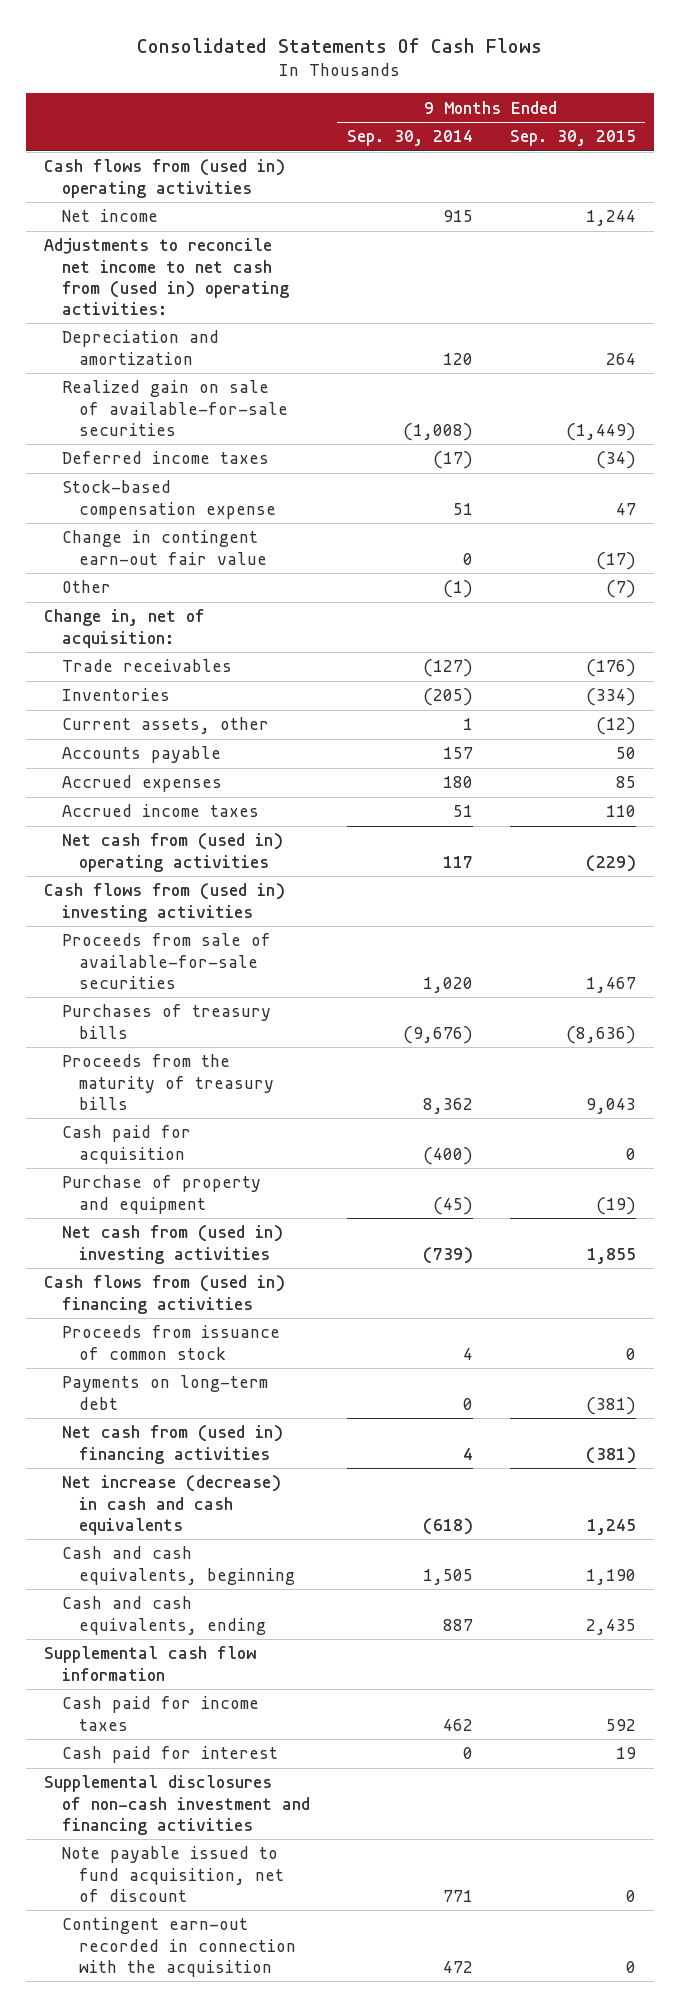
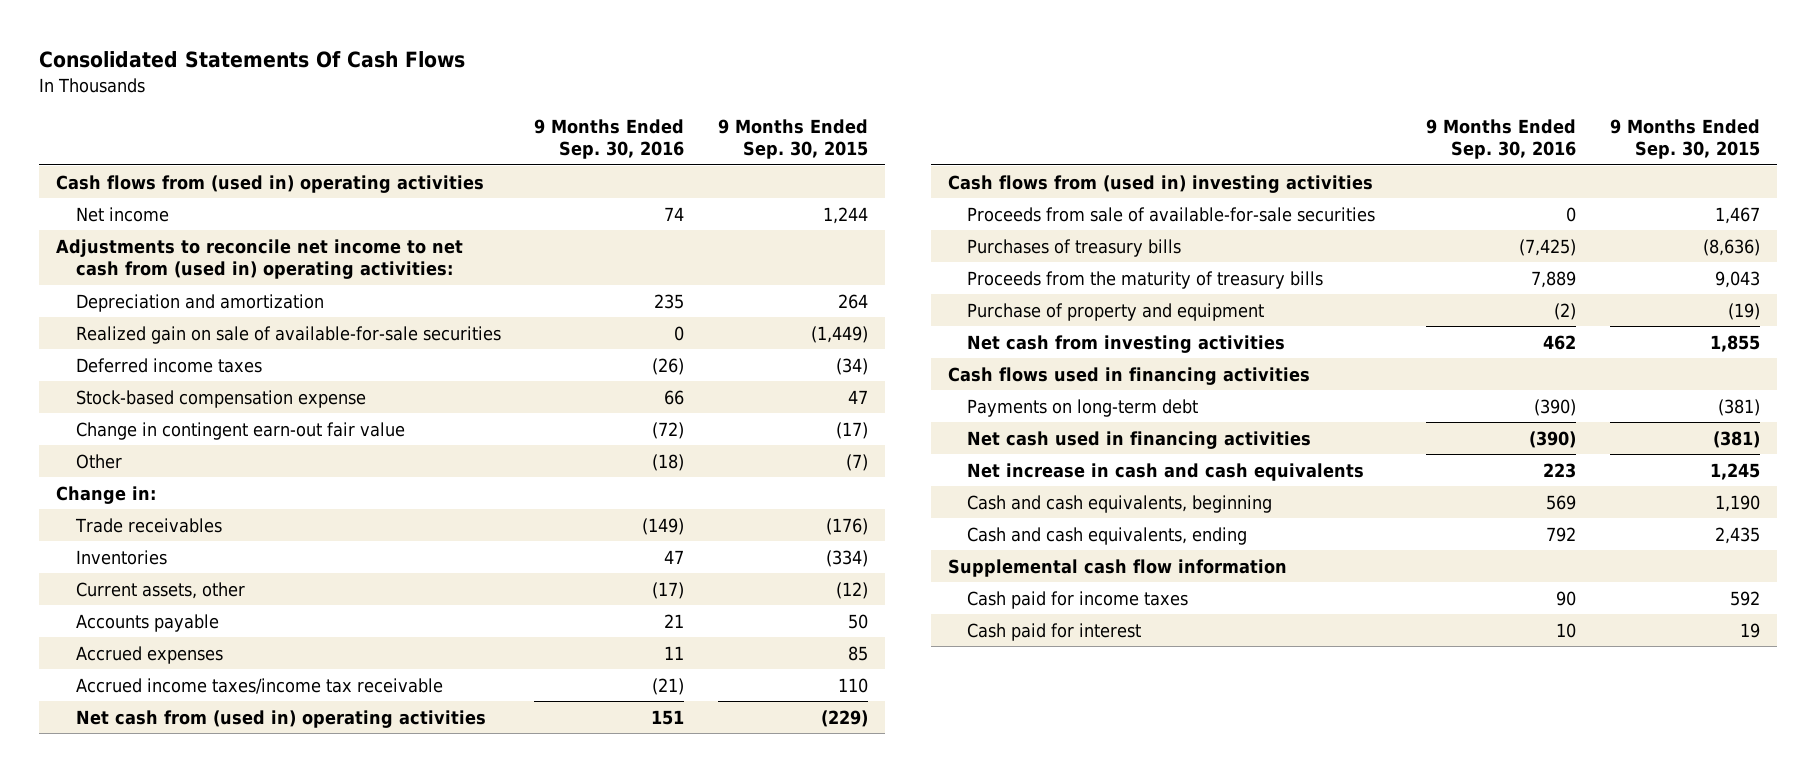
- | 9 Months Ended Sep. 30, 2014 | 9 Months Ended Sep. 30, 2015
+ | 9 Months Ended Sep. 30, 2016 | 9 Months Ended Sep. 30, 2015
- Change in, net of acquisition:
+ Change in:
- Accrued income taxes | 51 | 110
+ Accrued income taxes/income tax receivable | (21) | 110
- Cash paid for acquisition | (400) | 0
- Net cash from (used in) investing activities | (739) | 1,855
- Cash flows from (used in) financing activities
- Proceeds from issuance of common stock | 4 | 0
+ Net cash from investing activities | 462 | 1,855
+ Cash flows used in financing activities
- Net cash from (used in) financing activities | 4 | (381)
- Net increase (decrease) in cash and cash equivalents | (618) | 1,245
+ Net cash used in financing activities | (390) | (381)
+ Net increase in cash and cash equivalents | 223 | 1,245
- Supplemental disclosures of non-cash investment and financing activities
- Note payable issued to fund acquisition, net of discount | 771 | 0
- Contingent earn-out recorded in connection with the acquisition | 472 | 0

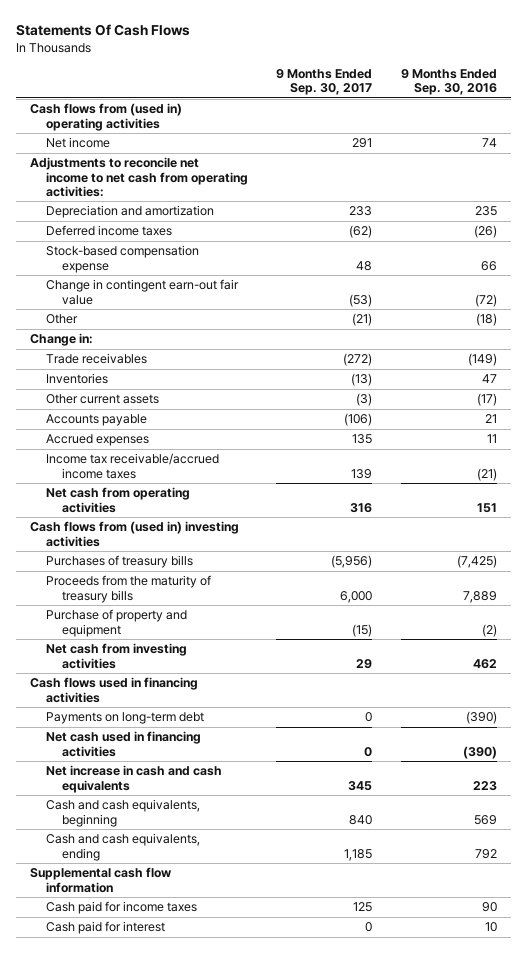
- Consolidated Statements Of Cash Flows
+ Statements Of Cash Flows
- | 9 Months Ended Sep. 30, 2016 | 9 Months Ended Sep. 30, 2015
+ | 9 Months Ended Sep. 30, 2017 | 9 Months Ended Sep. 30, 2016
- Adjustments to reconcile net income to net cash from (used in) operating activities:
+ Adjustments to reconcile net income to net cash from operating activities:
- Realized gain on sale of available-for-sale securities | 0 | (1,449)
- Current assets, other | (17) | (12)
+ Other current assets | (3) | (17)
- Accrued income taxes/income tax receivable | (21) | 110
- Net cash from (used in) operating activities | 151 | (229)
+ Income tax receivable/accrued income taxes | 139 | (21)
+ Net cash from operating activities | 316 | 151
- Proceeds from sale of available-for-sale securities | 0 | 1,467

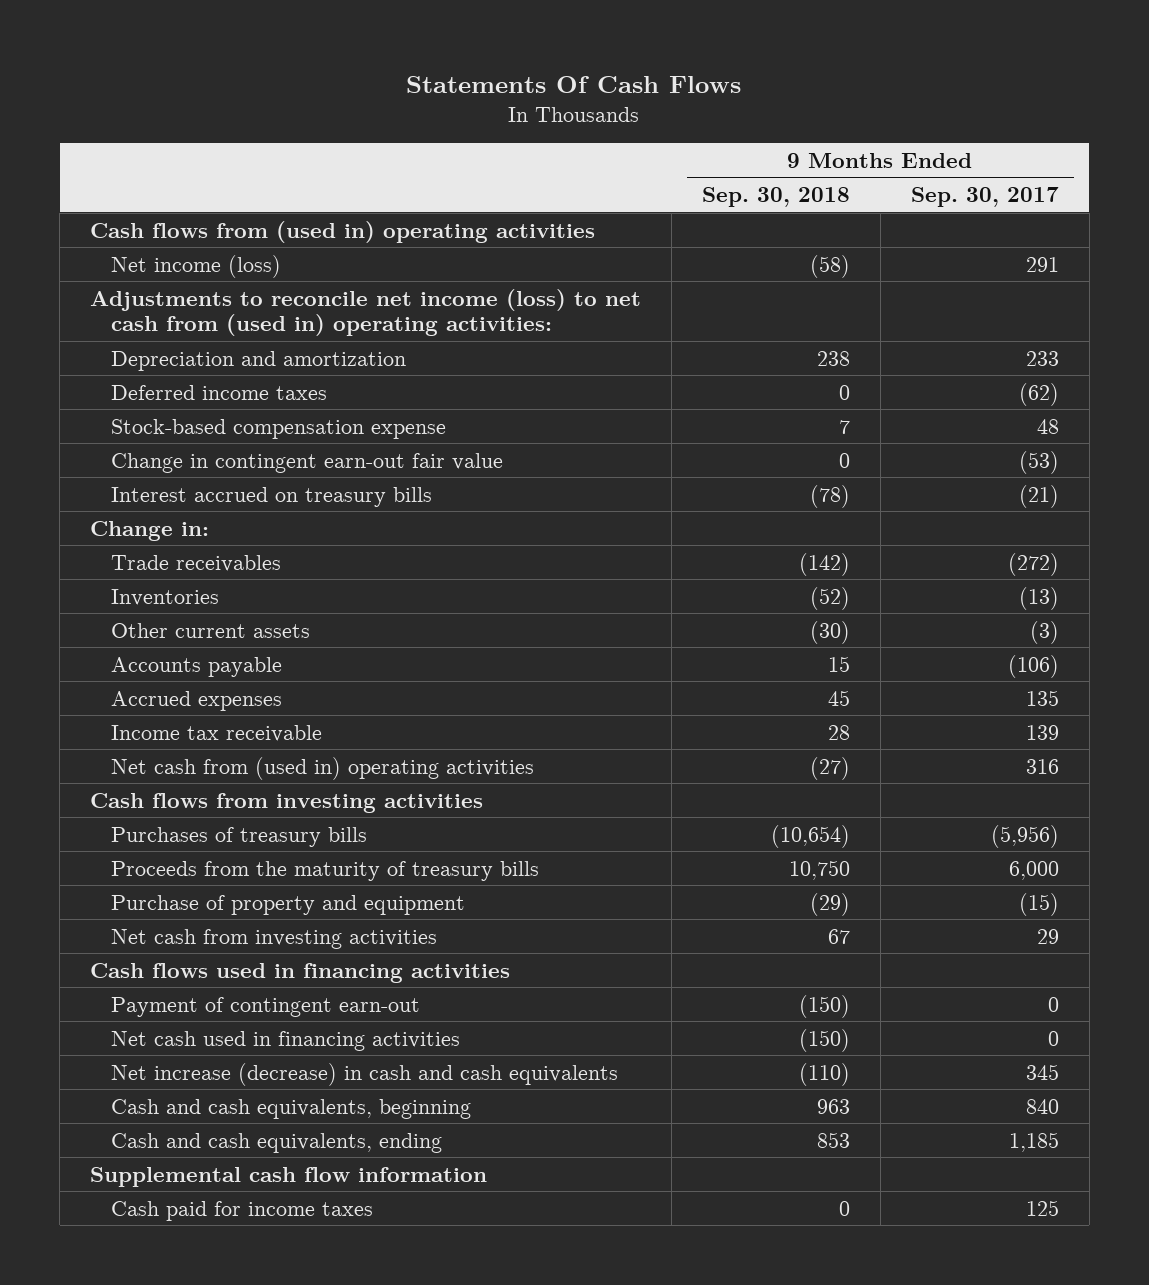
- | 9 Months Ended Sep. 30, 2017 | 9 Months Ended Sep. 30, 2016
+ | 9 Months Ended Sep. 30, 2018 | 9 Months Ended Sep. 30, 2017
- Net income | 291 | 74
- Adjustments to reconcile net income to net cash from operating activities:
+ Net income (loss) | (58) | 291
+ Adjustments to reconcile net income (loss) to net cash from (used in) operating activities:
- Other | (21) | (18)
+ Interest accrued on treasury bills | (78) | (21)
- Income tax receivable/accrued income taxes | 139 | (21)
- Net cash from operating activities | 316 | 151
- Cash flows from (used in) investing activities
+ Income tax receivable | 28 | 139
+ Net cash from (used in) operating activities | (27) | 316
+ Cash flows from investing activities
- Payments on long-term debt | 0 | (390)
+ Payment of contingent earn-out | (150) | 0
- Net increase in cash and cash equivalents | 345 | 223
+ Net increase (decrease) in cash and cash equivalents | (110) | 345
- Cash paid for interest | 0 | 10

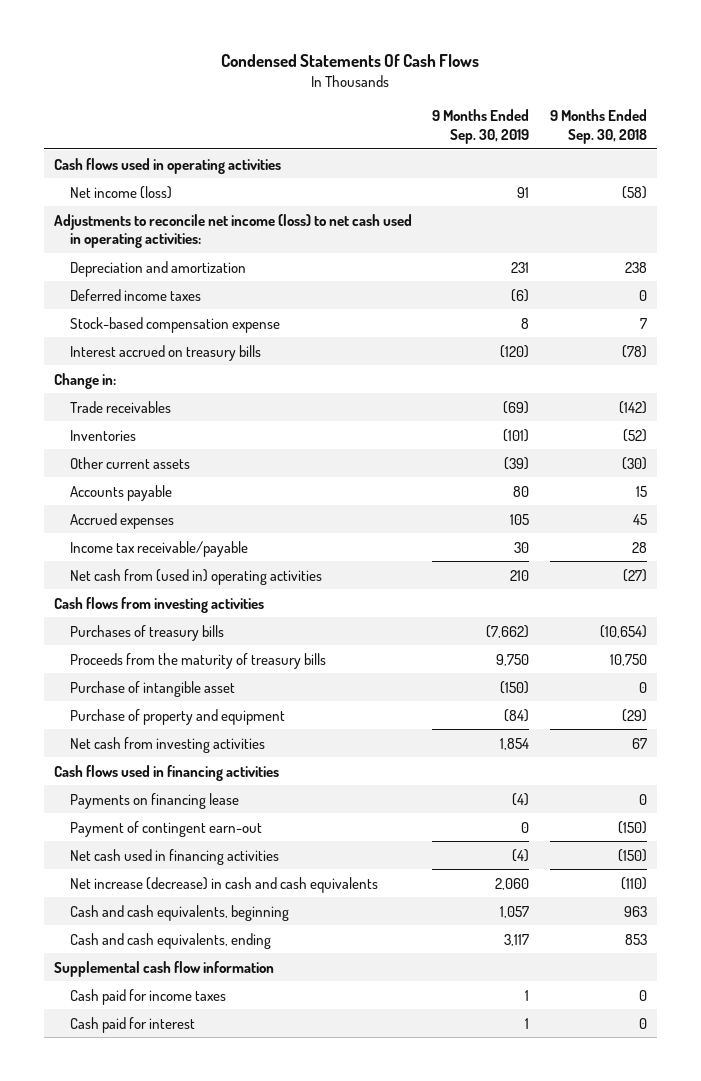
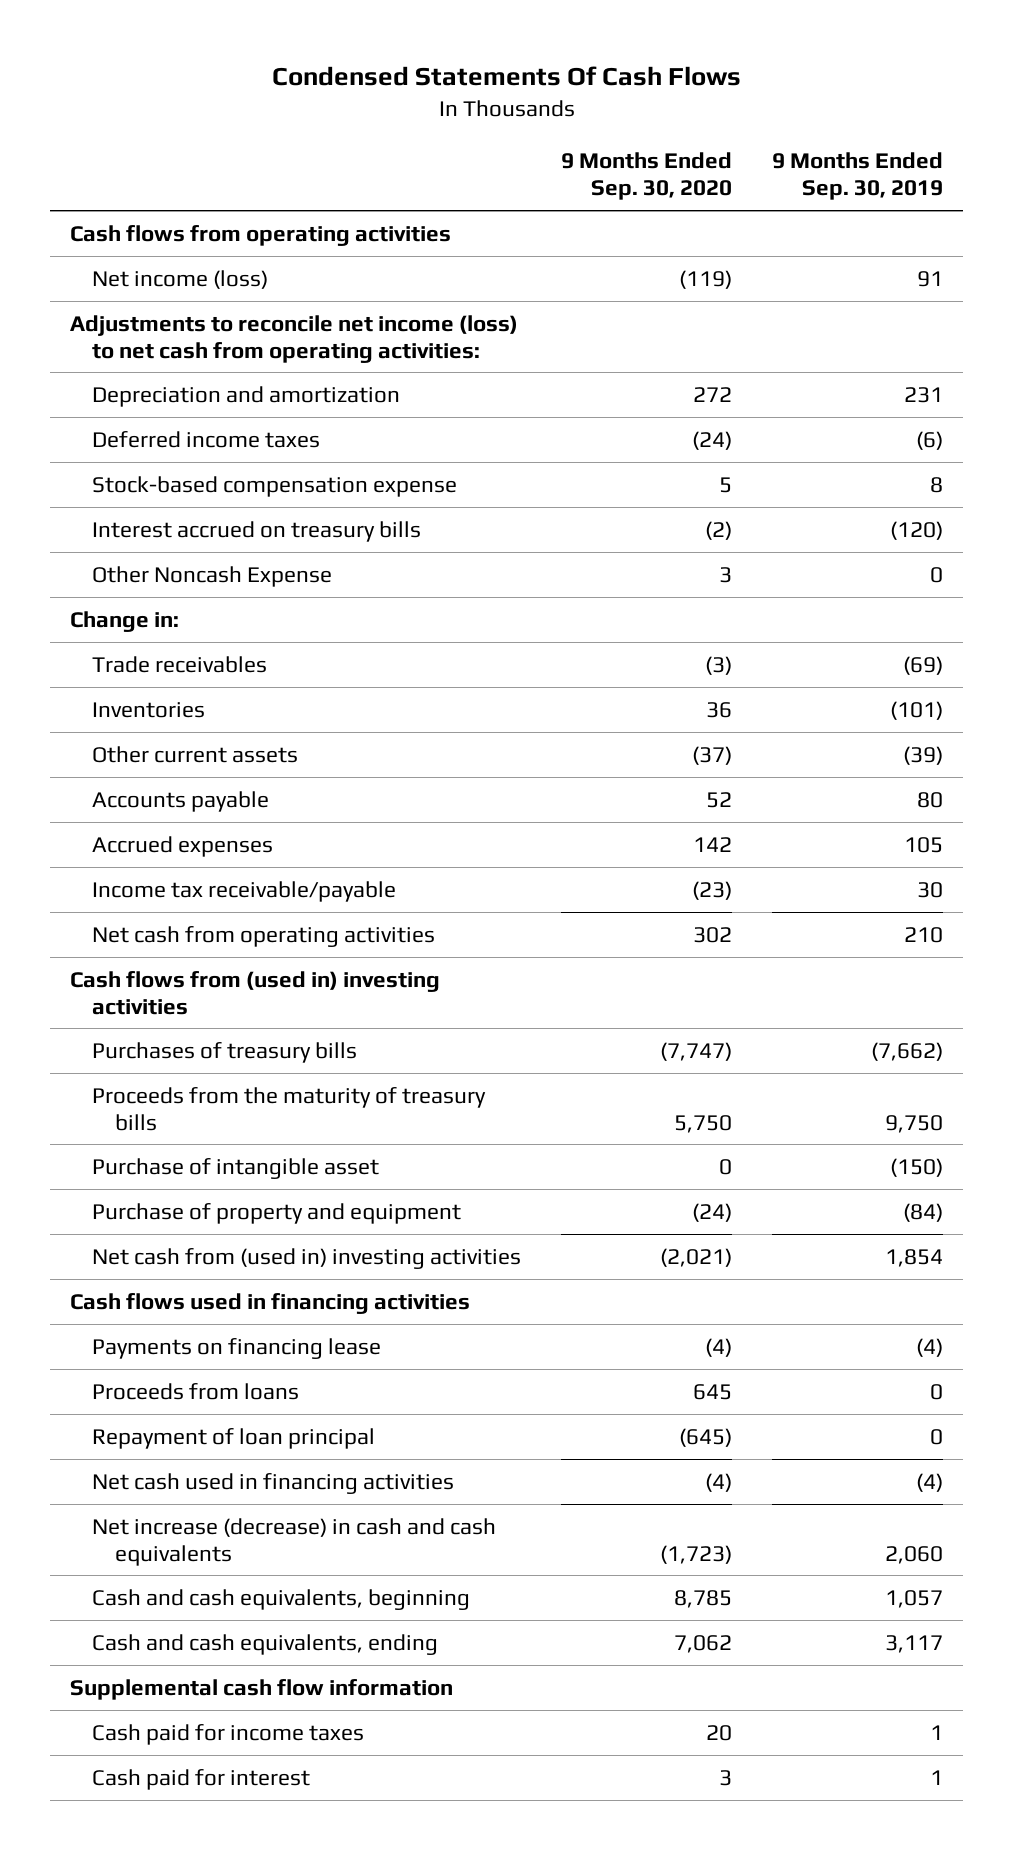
- | 9 Months Ended Sep. 30, 2019 | 9 Months Ended Sep. 30, 2018
+ | 9 Months Ended Sep. 30, 2020 | 9 Months Ended Sep. 30, 2019
- Cash flows used in operating activities
+ Cash flows from operating activities
- Adjustments to reconcile net income (loss) to net cash used in operating activities:
+ Adjustments to reconcile net income (loss) to net cash from operating activities:
+ Other Noncash Expense | 3 | 0
- Net cash from (used in) operating activities | 210 | (27)
- Cash flows from investing activities
+ Net cash from operating activities | 302 | 210
+ Cash flows from (used in) investing activities
- Net cash from investing activities | 1,854 | 67
+ Net cash from (used in) investing activities | (2,021) | 1,854
- Payment of contingent earn-out | 0 | (150)
+ Proceeds from loans | 645 | 0
+ Repayment of loan principal | (645) | 0

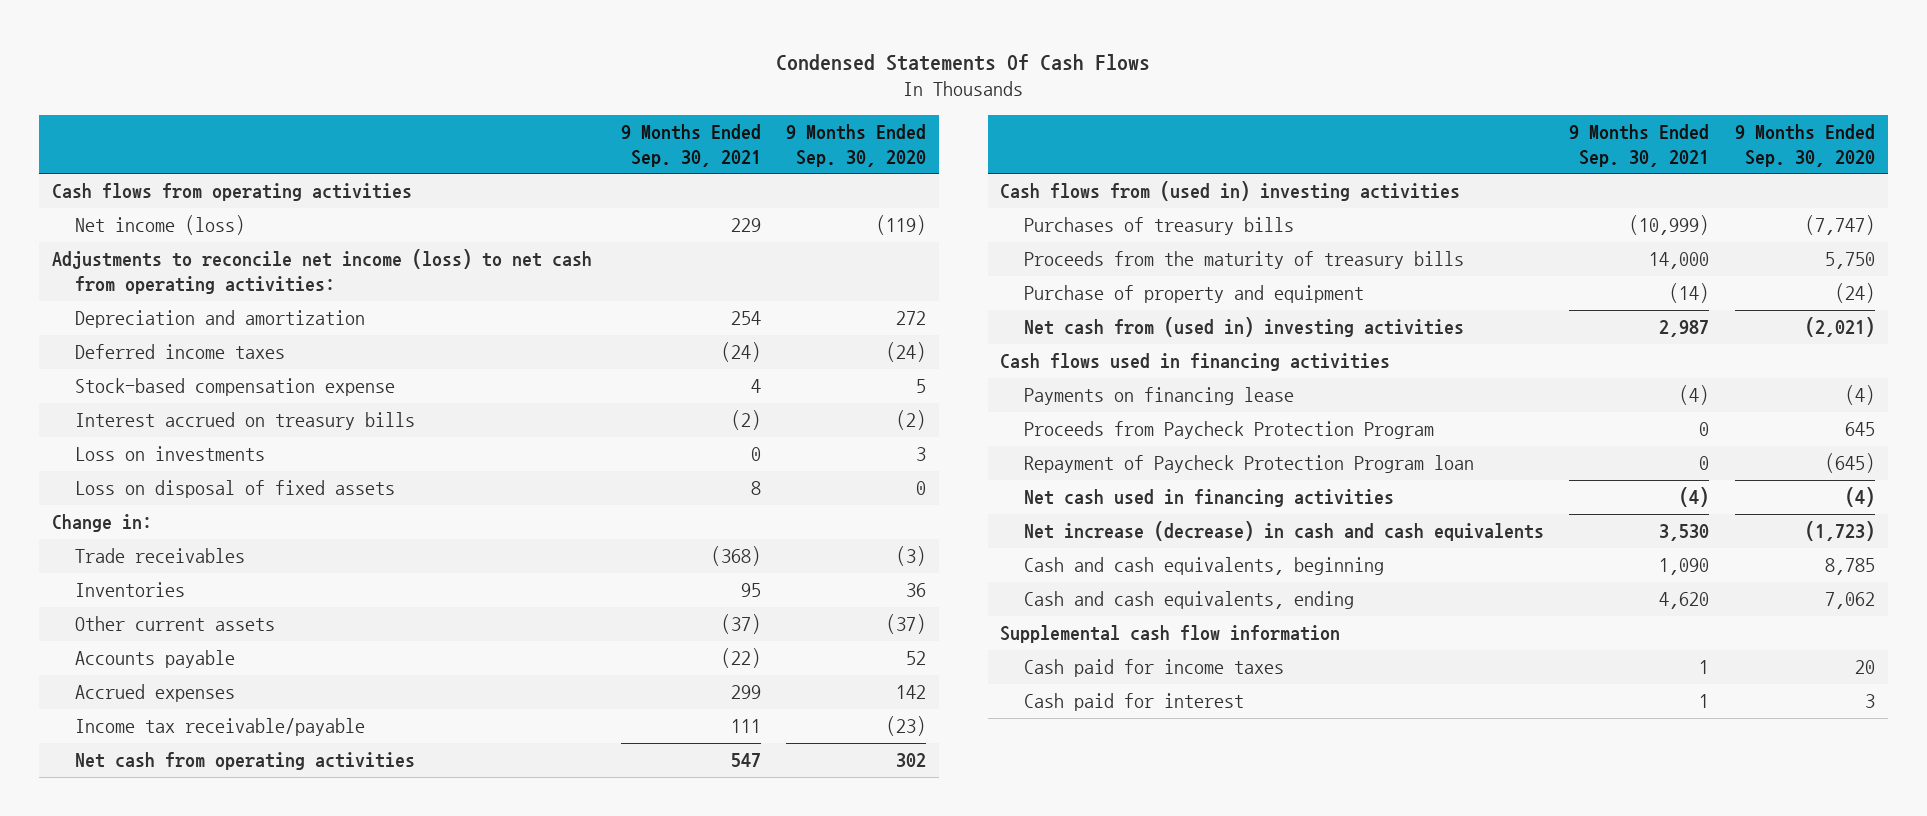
- | 9 Months Ended Sep. 30, 2020 | 9 Months Ended Sep. 30, 2019
+ | 9 Months Ended Sep. 30, 2021 | 9 Months Ended Sep. 30, 2020
- Other Noncash Expense | 3 | 0
+ Loss on investments | 0 | 3
+ Loss on disposal of fixed assets | 8 | 0
- Purchase of intangible asset | 0 | (150)
- Proceeds from loans | 645 | 0
- Repayment of loan principal | (645) | 0
+ Proceeds from Paycheck Protection Program | 0 | 645
+ Repayment of Paycheck Protection Program loan | 0 | (645)

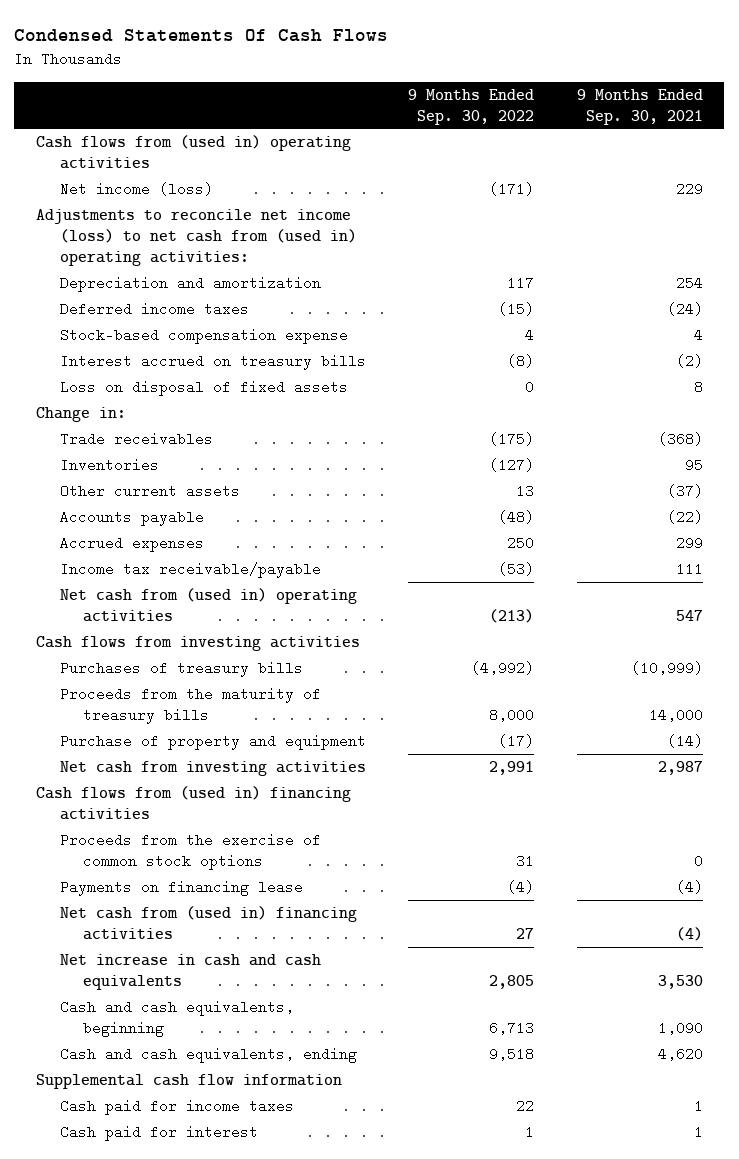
- | 9 Months Ended Sep. 30, 2021 | 9 Months Ended Sep. 30, 2020
+ | 9 Months Ended Sep. 30, 2022 | 9 Months Ended Sep. 30, 2021
- Cash flows from operating activities
+ Cash flows from (used in) operating activities
- Adjustments to reconcile net income (loss) to net cash from operating activities:
+ Adjustments to reconcile net income (loss) to net cash from (used in) operating activities:
- Loss on investments | 0 | 3
- Net cash from operating activities | 547 | 302
- Cash flows from (used in) investing activities
+ Net cash from (used in) operating activities | (213) | 547
+ Cash flows from investing activities
- Net cash from (used in) investing activities | 2,987 | (2,021)
- Cash flows used in financing activities
+ Net cash from investing activities | 2,991 | 2,987
+ Cash flows from (used in) financing activities
+ Proceeds from the exercise of common stock options | 31 | 0
- Proceeds from Paycheck Protection Program | 0 | 645
- Repayment of Paycheck Protection Program loan | 0 | (645)
- Net cash used in financing activities | (4) | (4)
- Net increase (decrease) in cash and cash equivalents | 3,530 | (1,723)
+ Net cash from (used in) financing activities | 27 | (4)
+ Net increase in cash and cash equivalents | 2,805 | 3,530

